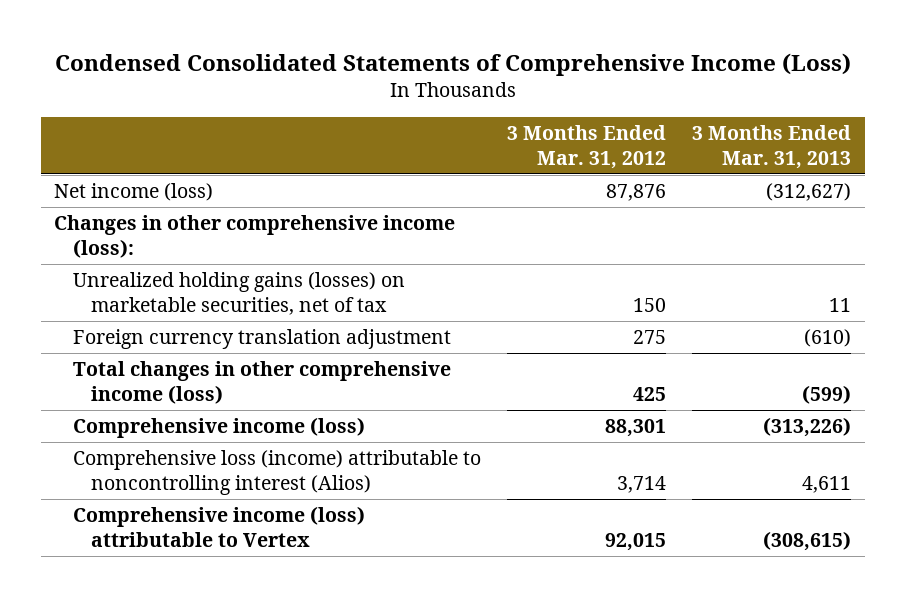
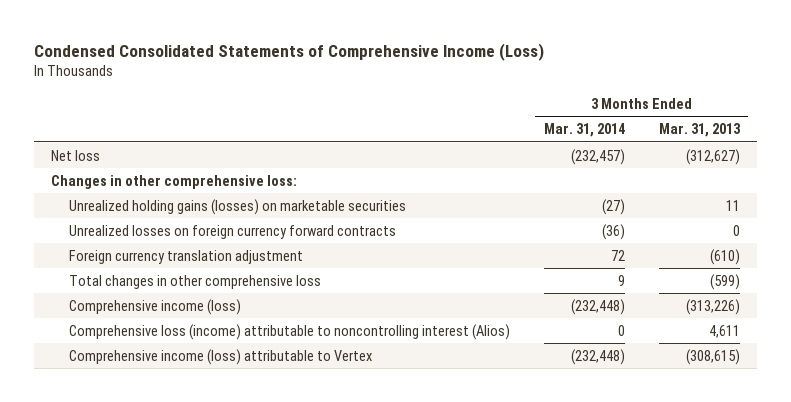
- | 3 Months Ended Mar. 31, 2012 | 3 Months Ended Mar. 31, 2013
+ | 3 Months Ended Mar. 31, 2014 | 3 Months Ended Mar. 31, 2013
- Net income (loss) | 87,876 | (312,627)
- Changes in other comprehensive income (loss):
- Unrealized holding gains (losses) on marketable securities, net of tax | 150 | 11
+ Net loss | (232,457) | (312,627)
+ Changes in other comprehensive loss:
+ Unrealized holding gains (losses) on marketable securities | (27) | 11
+ Unrealized losses on foreign currency forward contracts | (36) | 0
- Total changes in other comprehensive income (loss) | 425 | (599)
+ Total changes in other comprehensive loss | 9 | (599)

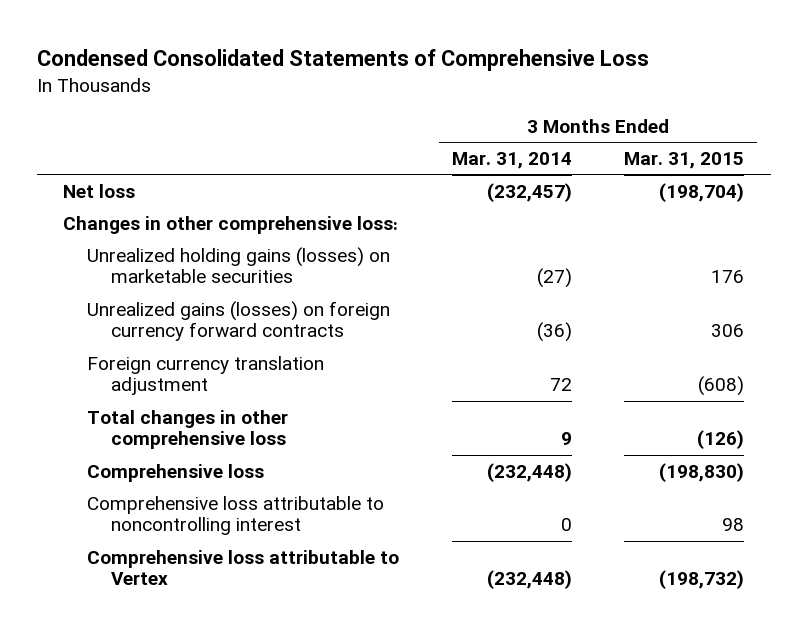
- Condensed Consolidated Statements of Comprehensive Income (Loss)
+ Condensed Consolidated Statements of Comprehensive Loss
- | 3 Months Ended Mar. 31, 2014 | 3 Months Ended Mar. 31, 2013
+ | 3 Months Ended Mar. 31, 2014 | 3 Months Ended Mar. 31, 2015
- Unrealized losses on foreign currency forward contracts | (36) | 0
+ Unrealized gains (losses) on foreign currency forward contracts | (36) | 306
- Comprehensive income (loss) | (232,448) | (313,226)
- Comprehensive loss (income) attributable to noncontrolling interest (Alios) | 0 | 4,611
- Comprehensive income (loss) attributable to Vertex | (232,448) | (308,615)
+ Comprehensive loss | (232,448) | (198,830)
+ Comprehensive loss attributable to noncontrolling interest | 0 | 98
+ Comprehensive loss attributable to Vertex | (232,448) | (198,732)

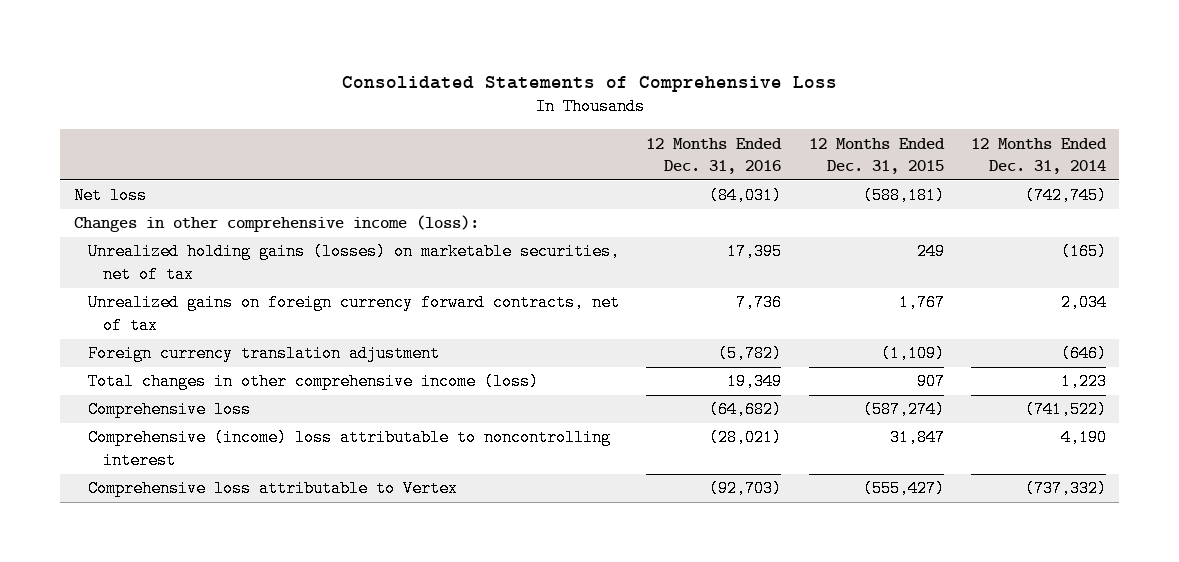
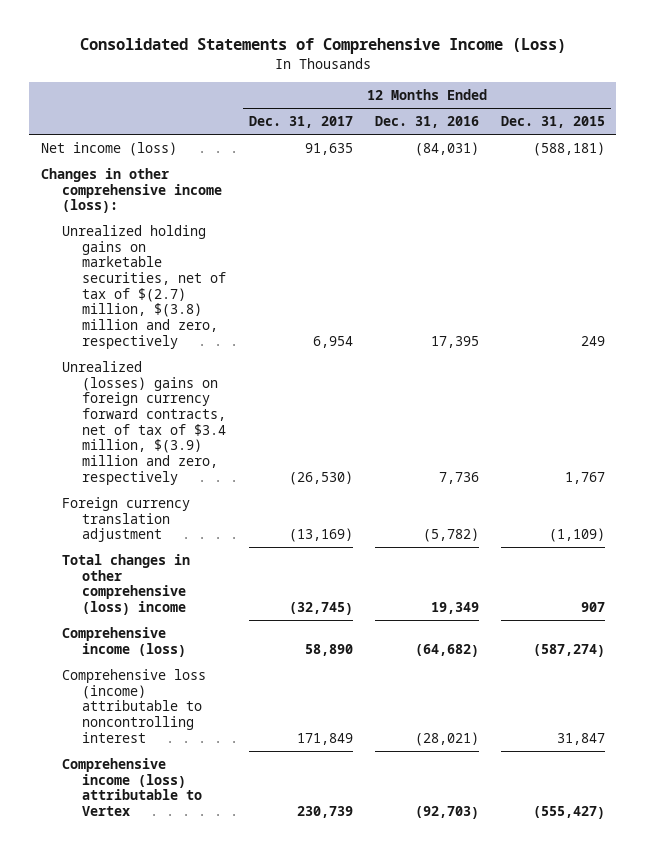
- Consolidated Statements of Comprehensive Loss
+ Consolidated Statements of Comprehensive Income (Loss)
- | 12 Months Ended Dec. 31, 2016 | 12 Months Ended Dec. 31, 2015 | 12 Months Ended Dec. 31, 2014
+ | 12 Months Ended Dec. 31, 2017 | 12 Months Ended Dec. 31, 2016 | 12 Months Ended Dec. 31, 2015
- Net loss | (84,031) | (588,181) | (742,745)
+ Net income (loss) | 91,635 | (84,031) | (588,181)
- Unrealized holding gains (losses) on marketable securities, net of tax | 17,395 | 249 | (165)
- Unrealized gains on foreign currency forward contracts, net of tax | 7,736 | 1,767 | 2,034
+ Unrealized holding gains on marketable securities, net of tax of $(2.7) million, $(3.8) million and zero, respectively | 6,954 | 17,395 | 249
+ Unrealized (losses) gains on foreign currency forward contracts, net of tax of $3.4 million, $(3.9) million and zero, respectively | (26,530) | 7,736 | 1,767
- Total changes in other comprehensive income (loss) | 19,349 | 907 | 1,223
- Comprehensive loss | (64,682) | (587,274) | (741,522)
- Comprehensive (income) loss attributable to noncontrolling interest | (28,021) | 31,847 | 4,190
- Comprehensive loss attributable to Vertex | (92,703) | (555,427) | (737,332)
+ Total changes in other comprehensive (loss) income | (32,745) | 19,349 | 907
+ Comprehensive income (loss) | 58,890 | (64,682) | (587,274)
+ Comprehensive loss (income) attributable to noncontrolling interest | 171,849 | (28,021) | 31,847
+ Comprehensive income (loss) attributable to Vertex | 230,739 | (92,703) | (555,427)

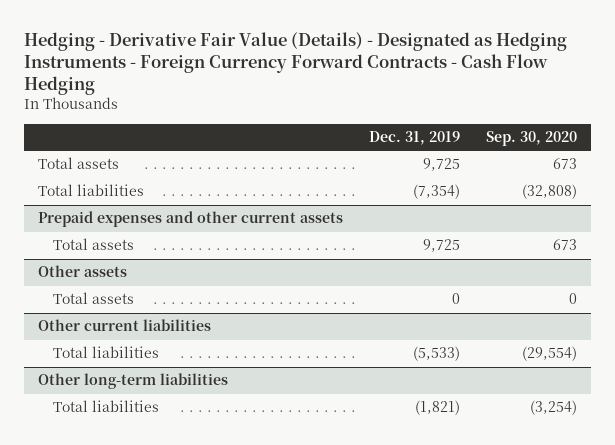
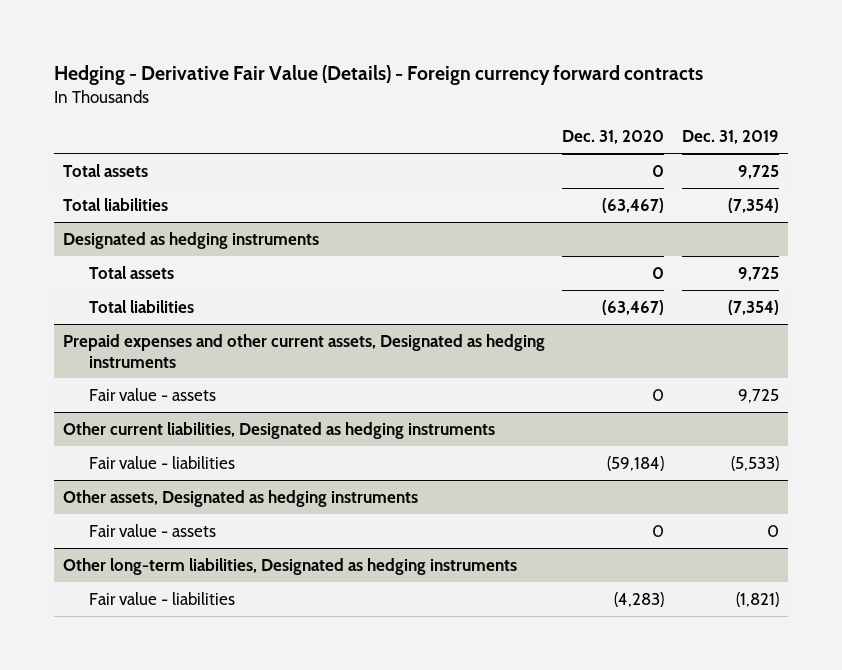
- Hedging - Derivative Fair Value (Details) - Designated as Hedging Instruments - Foreign Currency Forward Contracts - Cash Flow Hedging
+ Hedging - Derivative Fair Value (Details) - Foreign currency forward contracts
- | Dec. 31, 2019 | Sep. 30, 2020
+ | Dec. 31, 2020 | Dec. 31, 2019
- Prepaid expenses and other current assets
+ Designated as hedging instruments
- Other assets
- Total assets | 0 | 0
- Other current liabilities
- Total liabilities | (5,533) | (29,554)
- Other long-term liabilities
- Total liabilities | (1,821) | (3,254)
+ Total liabilities | (63,467) | (7,354)
+ Prepaid expenses and other current assets, Designated as hedging instruments
+ Fair value - assets | 0 | 9,725
+ Other current liabilities, Designated as hedging instruments
+ Fair value - liabilities | (59,184) | (5,533)
+ Other assets, Designated as hedging instruments
+ Fair value - assets | 0 | 0
+ Other long-term liabilities, Designated as hedging instruments
+ Fair value - liabilities | (4,283) | (1,821)

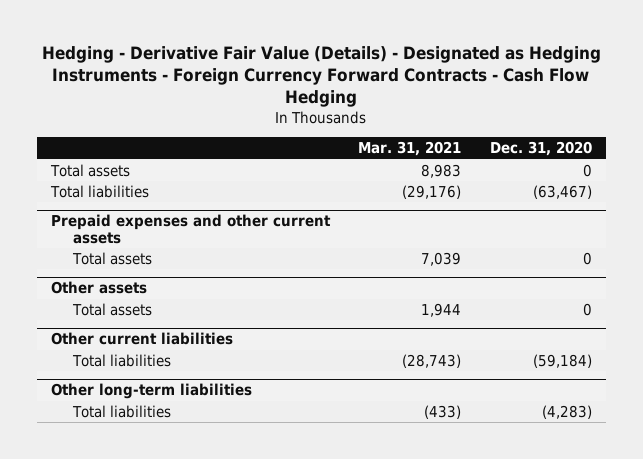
- Hedging - Derivative Fair Value (Details) - Foreign currency forward contracts
+ Hedging - Derivative Fair Value (Details) - Designated as Hedging Instruments - Foreign Currency Forward Contracts - Cash Flow Hedging
- | Dec. 31, 2020 | Dec. 31, 2019
+ | Mar. 31, 2021 | Dec. 31, 2020
- Designated as hedging instruments
+ Prepaid expenses and other current assets
- Total liabilities | (63,467) | (7,354)
- Prepaid expenses and other current assets, Designated as hedging instruments
- Fair value - assets | 0 | 9,725
- Other current liabilities, Designated as hedging instruments
- Fair value - liabilities | (59,184) | (5,533)
- Other assets, Designated as hedging instruments
- Fair value - assets | 0 | 0
- Other long-term liabilities, Designated as hedging instruments
- Fair value - liabilities | (4,283) | (1,821)
+ Other assets
+ Total assets | 1,944 | 0
+ Other current liabilities
+ Total liabilities | (28,743) | (59,184)
+ Other long-term liabilities
+ Total liabilities | (433) | (4,283)

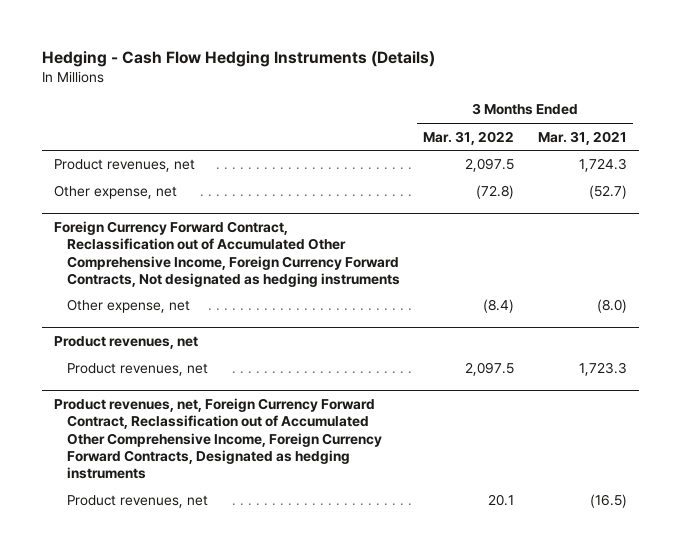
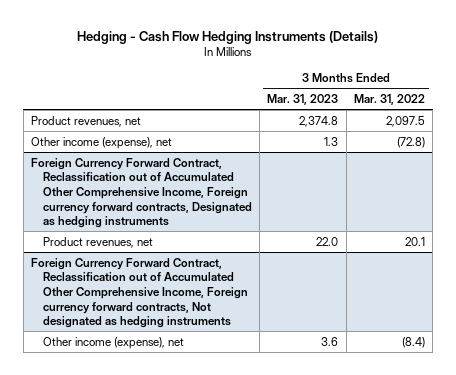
- | 3 Months Ended Mar. 31, 2022 | 3 Months Ended Mar. 31, 2021
+ | 3 Months Ended Mar. 31, 2023 | 3 Months Ended Mar. 31, 2022
- Other expense, net | (72.8) | (52.7)
- Foreign Currency Forward Contract, Reclassification out of Accumulated Other Comprehensive Income, Foreign Currency Forward Contracts, Not designated as hedging instruments
- Other expense, net | (8.4) | (8.0)
- Product revenues, net
- Product revenues, net | 2,097.5 | 1,723.3
- Product revenues, net, Foreign Currency Forward Contract, Reclassification out of Accumulated Other Comprehensive Income, Foreign Currency Forward Contracts, Designated as hedging instruments
+ Other income (expense), net | 1.3 | (72.8)
+ Foreign Currency Forward Contract, Reclassification out of Accumulated Other Comprehensive Income, Foreign currency forward contracts, Designated as hedging instruments
+ Foreign Currency Forward Contract, Reclassification out of Accumulated Other Comprehensive Income, Foreign currency forward contracts, Not designated as hedging instruments
+ Other income (expense), net | 3.6 | (8.4)

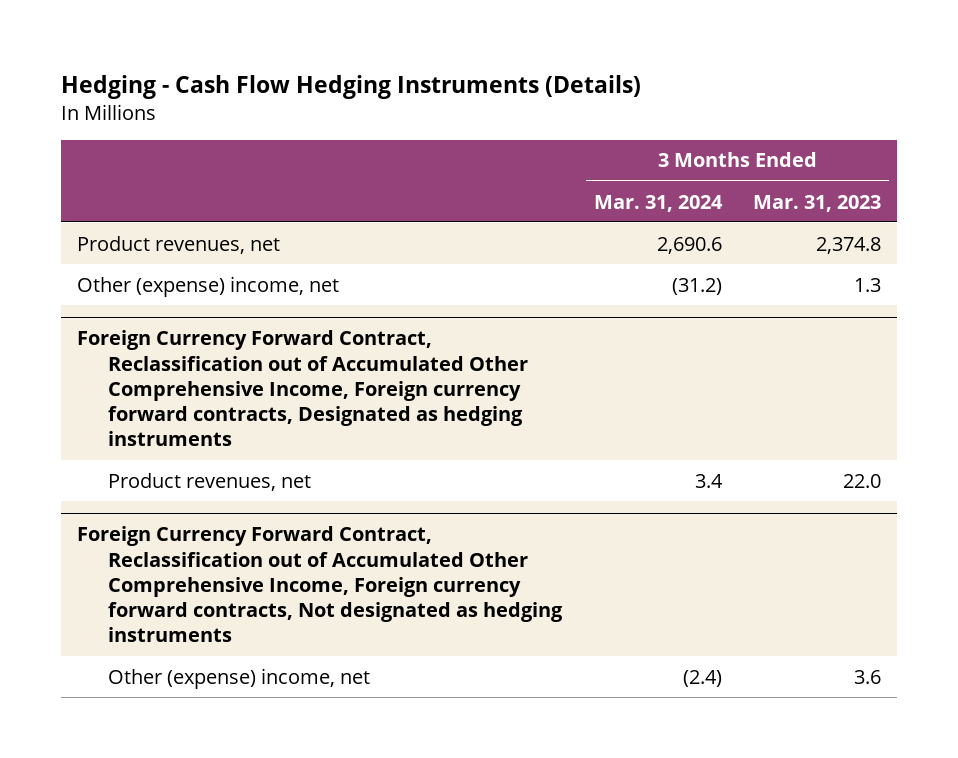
- | 3 Months Ended Mar. 31, 2023 | 3 Months Ended Mar. 31, 2022
+ | 3 Months Ended Mar. 31, 2024 | 3 Months Ended Mar. 31, 2023
- Other income (expense), net | 1.3 | (72.8)
+ Other (expense) income, net | (31.2) | 1.3
@ Foreign Currency Forward Contract, Reclassification out of Accumulated Other Comprehensive Income, Foreign currency forward contracts, Not designated as hedging instruments
- Other income (expense), net | 3.6 | (8.4)
+ Other (expense) income, net | (2.4) | 3.6

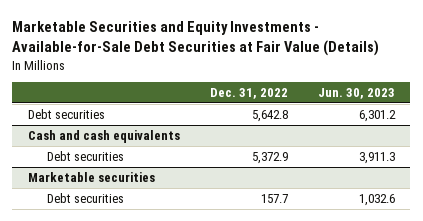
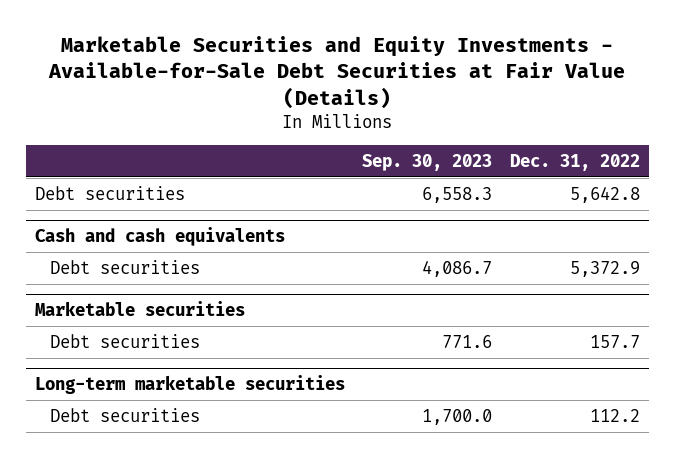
- | Dec. 31, 2022 | Jun. 30, 2023
+ | Sep. 30, 2023 | Dec. 31, 2022
+ Long-term marketable securities
+ Debt securities | 1,700.0 | 112.2

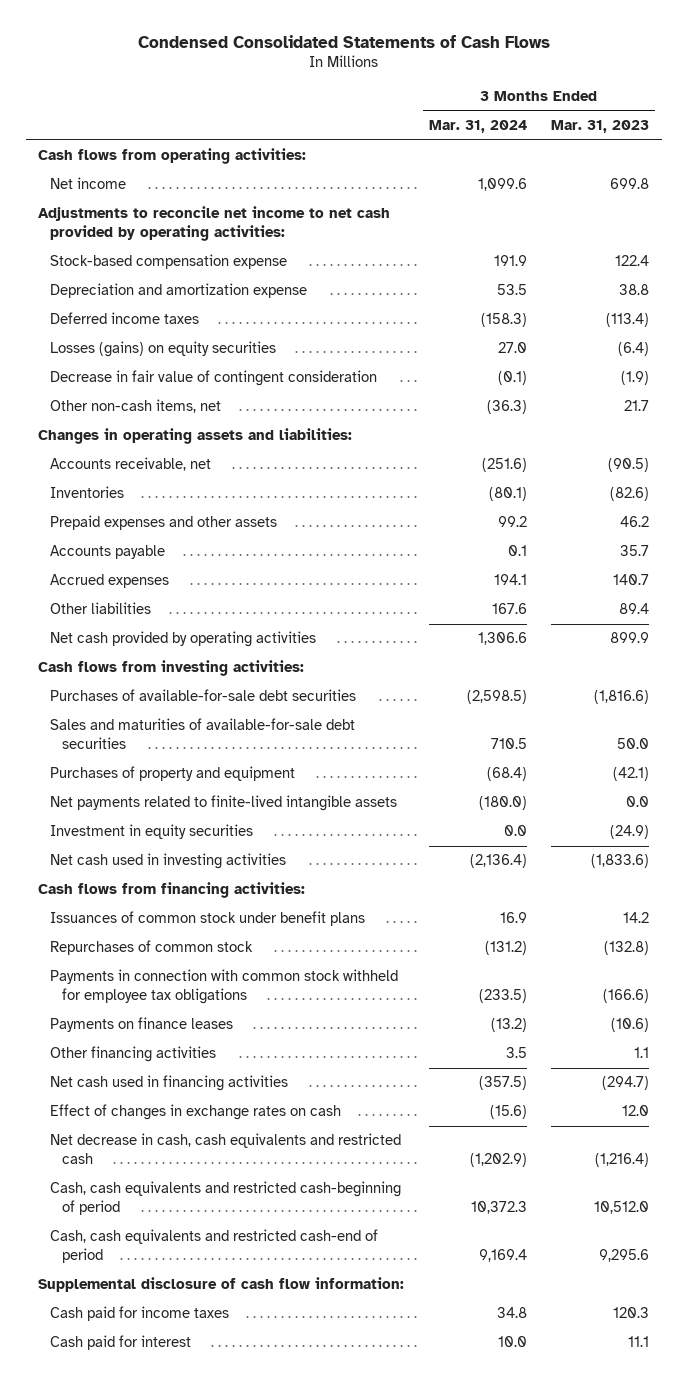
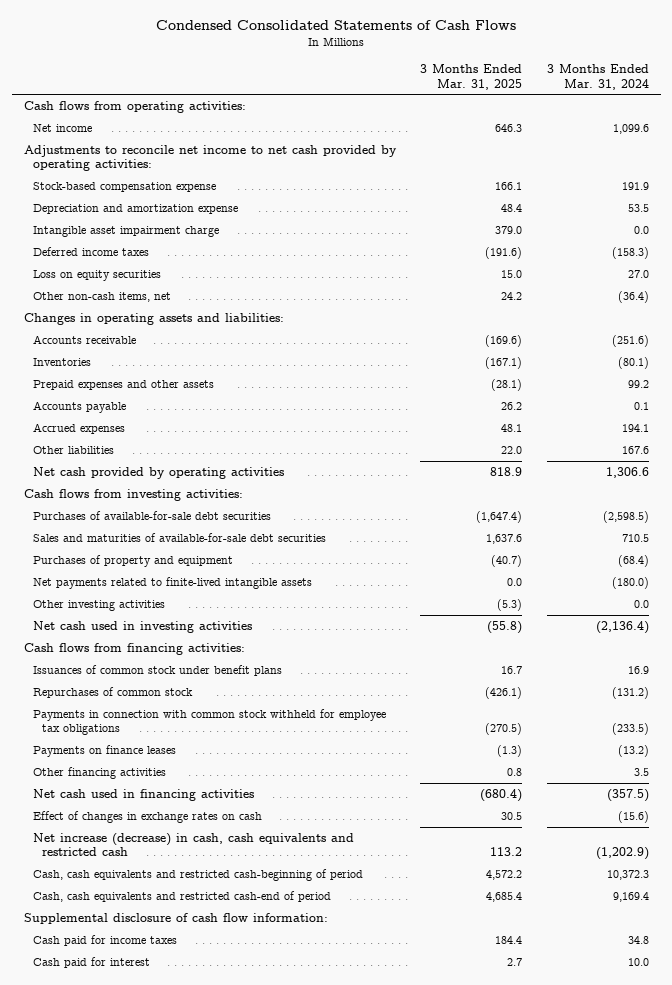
- | 3 Months Ended Mar. 31, 2024 | 3 Months Ended Mar. 31, 2023
+ | 3 Months Ended Mar. 31, 2025 | 3 Months Ended Mar. 31, 2024
+ Intangible asset impairment charge | 379.0 | 0.0
- Losses (gains) on equity securities | 27.0 | (6.4)
- Decrease in fair value of contingent consideration | (0.1) | (1.9)
- Other non-cash items, net | (36.3) | 21.7
+ Loss on equity securities | 15.0 | 27.0
+ Other non-cash items, net | 24.2 | (36.4)
- Accounts receivable, net | (251.6) | (90.5)
+ Accounts receivable | (169.6) | (251.6)
- Investment in equity securities | 0.0 | (24.9)
+ Other investing activities | (5.3) | 0.0
- Net decrease in cash, cash equivalents and restricted cash | (1,202.9) | (1,216.4)
+ Net increase (decrease) in cash, cash equivalents and restricted cash | 113.2 | (1,202.9)

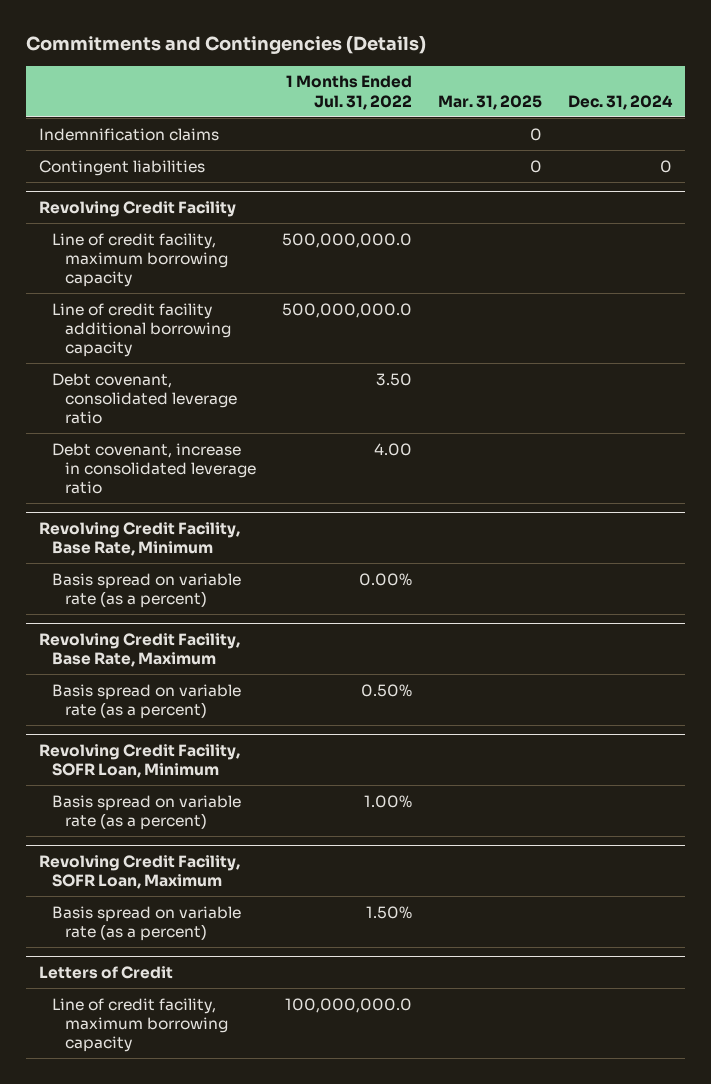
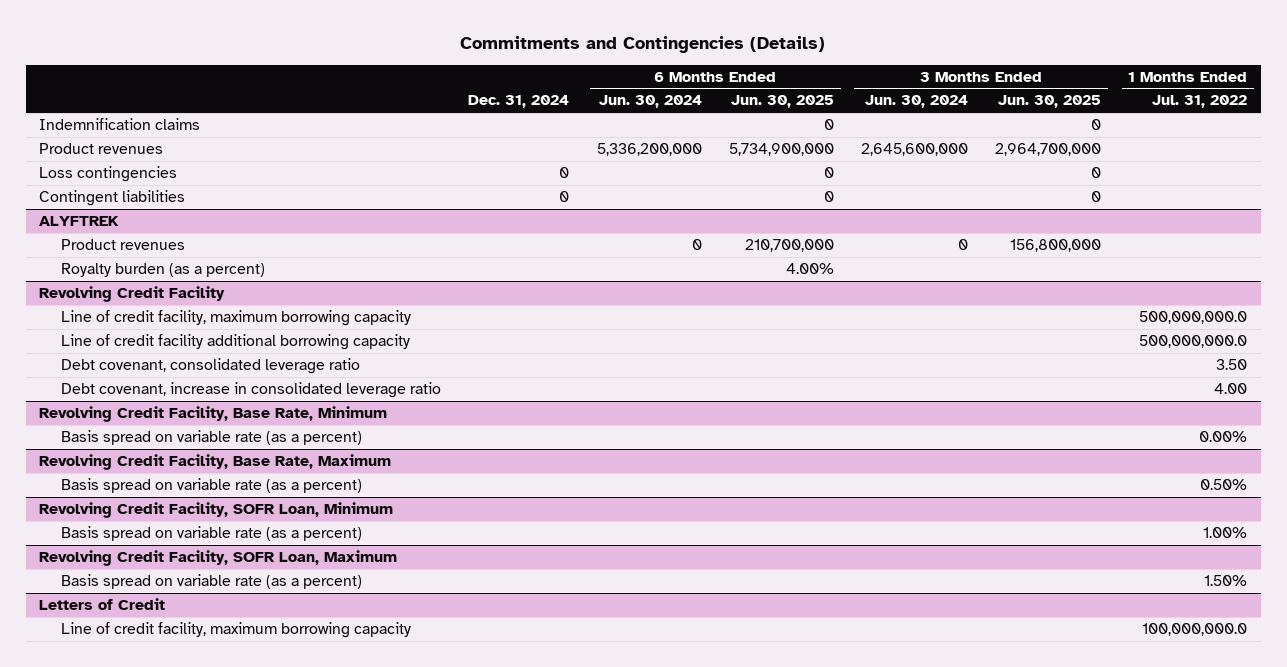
- | 1 Months Ended Jul. 31, 2022 | Mar. 31, 2025 | Dec. 31, 2024
+ | Dec. 31, 2024 | 6 Months Ended Jun. 30, 2024 | 6 Months Ended Jun. 30, 2025 | 3 Months Ended Jun. 30, 2024 | 3 Months Ended Jun. 30, 2025 | 1 Months Ended Jul. 31, 2022
+ Product revenues | | 5,336,200,000 | 5,734,900,000 | 2,645,600,000 | 2,964,700,000 |
+ Loss contingencies | 0 | | 0 | | 0 |
+ ALYFTREK
+ Product revenues | | 0 | 210,700,000 | 0 | 156,800,000 |
+ Royalty burden (as a percent) | | | 4.00% | | |

